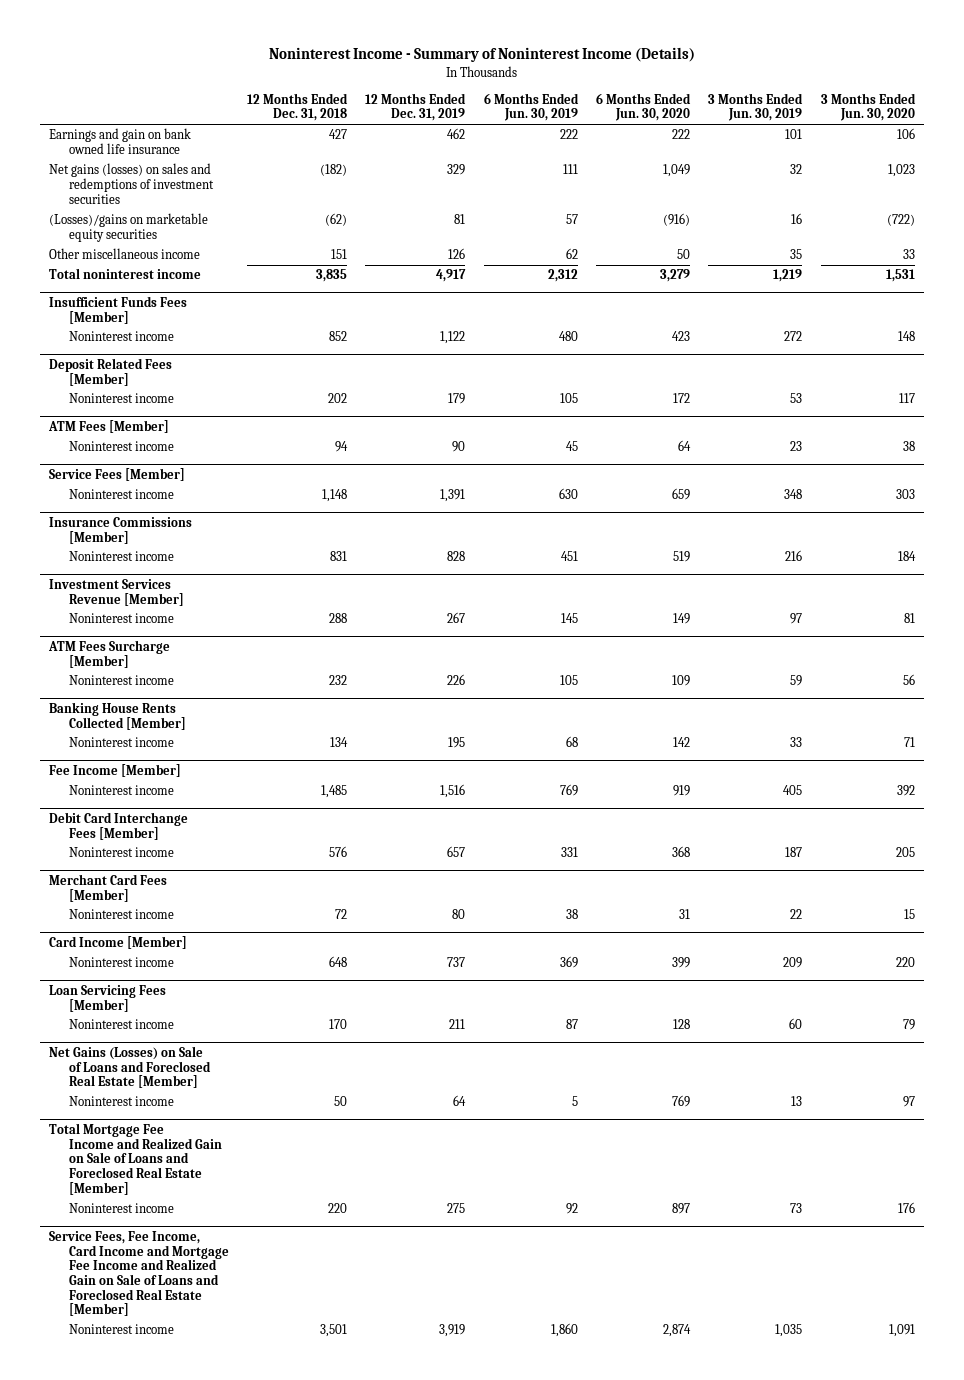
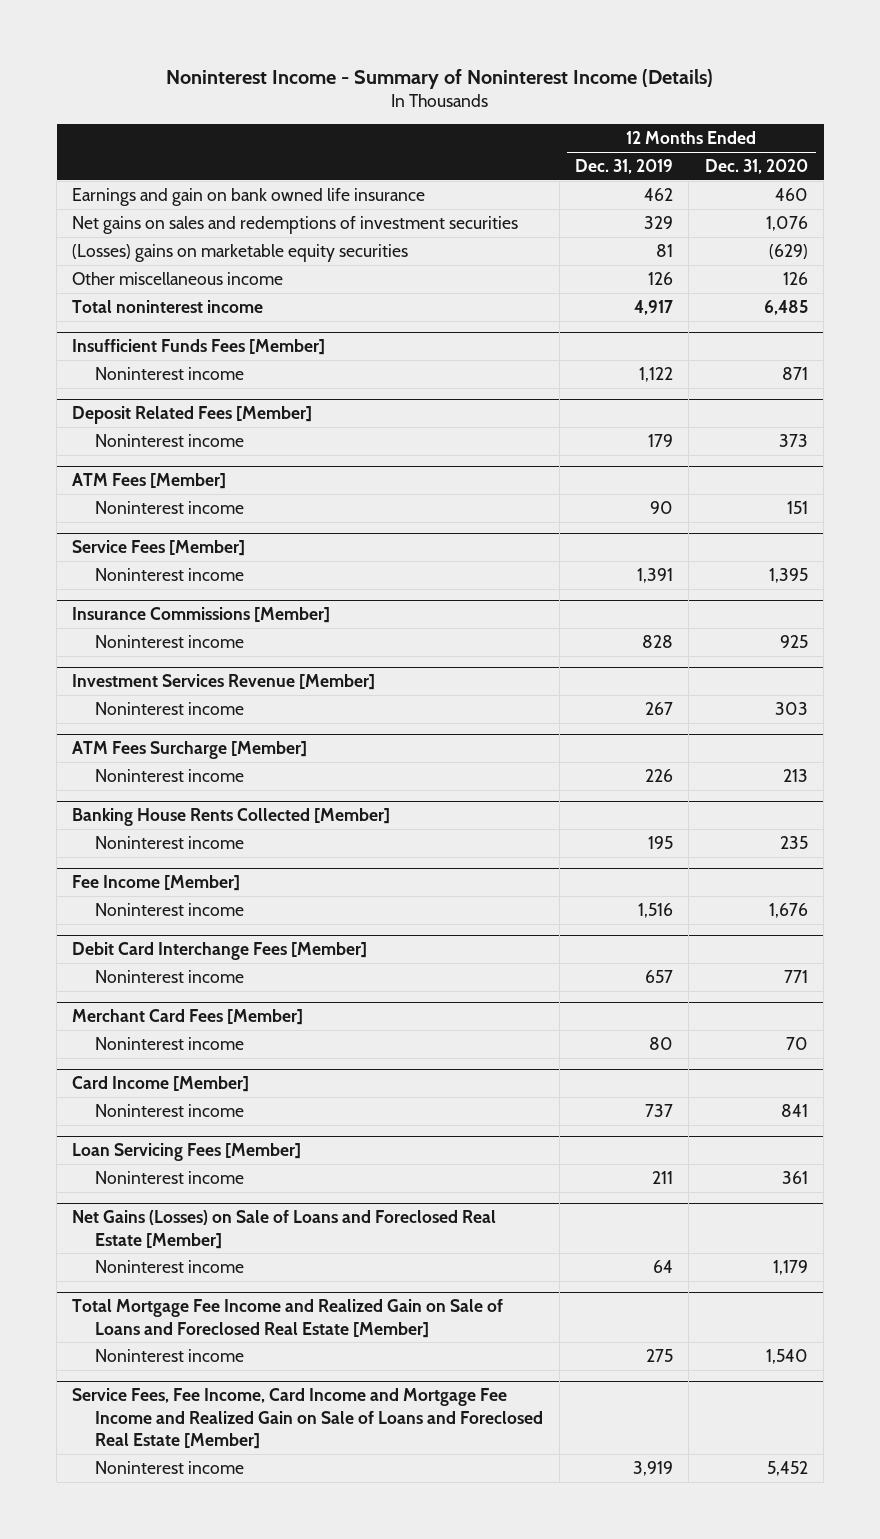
- | 12 Months Ended Dec. 31, 2018 | 12 Months Ended Dec. 31, 2019 | 6 Months Ended Jun. 30, 2019 | 6 Months Ended Jun. 30, 2020 | 3 Months Ended Jun. 30, 2019 | 3 Months Ended Jun. 30, 2020
+ | 12 Months Ended Dec. 31, 2019 | 12 Months Ended Dec. 31, 2020
- Net gains (losses) on sales and redemptions of investment securities | (182) | 329 | 111 | 1,049 | 32 | 1,023
- (Losses)/gains on marketable equity securities | (62) | 81 | 57 | (916) | 16 | (722)
+ Net gains on sales and redemptions of investment securities | 329 | 1,076
+ (Losses) gains on marketable equity securities | 81 | (629)

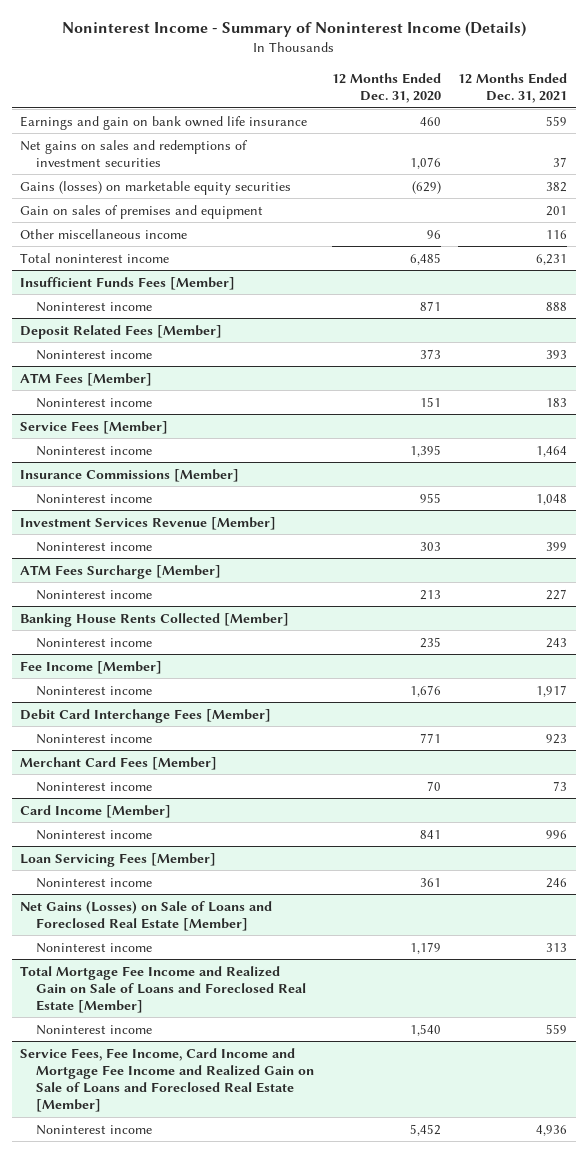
- | 12 Months Ended Dec. 31, 2019 | 12 Months Ended Dec. 31, 2020
+ | 12 Months Ended Dec. 31, 2020 | 12 Months Ended Dec. 31, 2021
- (Losses) gains on marketable equity securities | 81 | (629)
- Other miscellaneous income | 126 | 126
+ Gains (losses) on marketable equity securities | (629) | 382
+ Gain on sales of premises and equipment | | 201
+ Other miscellaneous income | 96 | 116
@ Insurance Commissions [Member]
- Noninterest income | 828 | 925
+ Noninterest income | 955 | 1,048

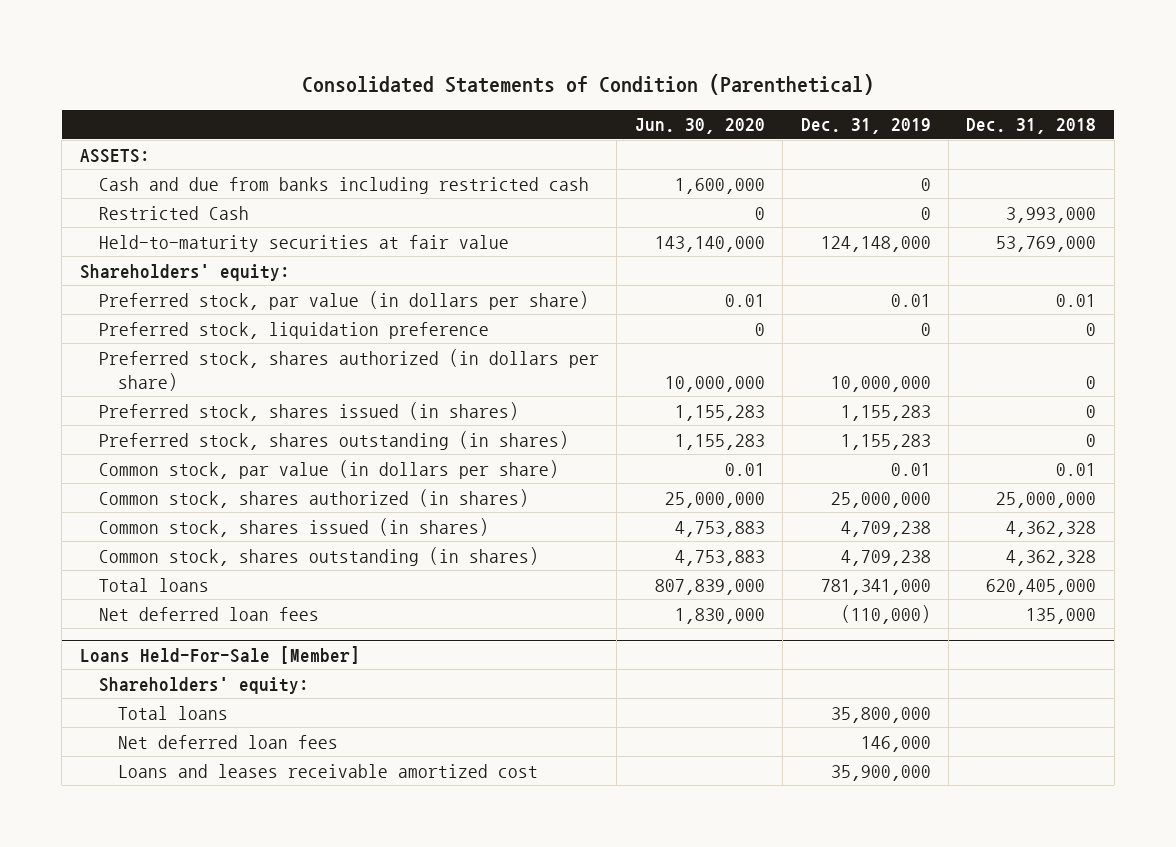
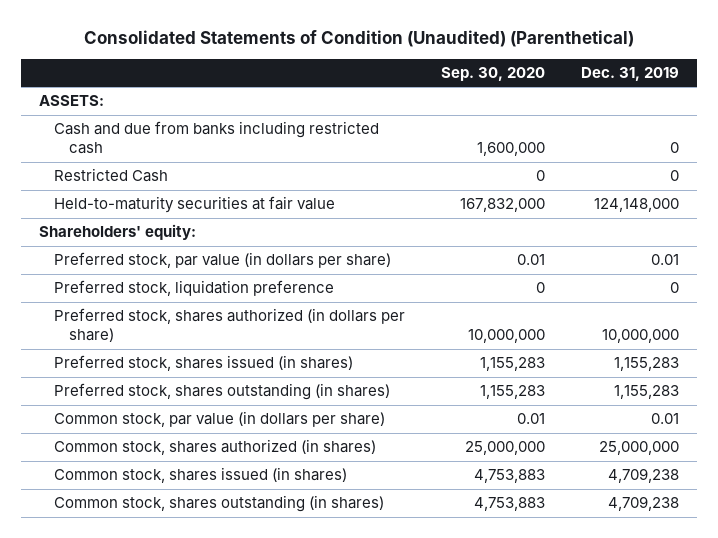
- Consolidated Statements of Condition (Parenthetical)
+ Consolidated Statements of Condition (Unaudited) (Parenthetical)
- | Jun. 30, 2020 | Dec. 31, 2019 | Dec. 31, 2018
+ | Sep. 30, 2020 | Dec. 31, 2019
- Total loans | 807,839,000 | 781,341,000 | 620,405,000
- Net deferred loan fees | 1,830,000 | (110,000) | 135,000
- Loans Held-For-Sale [Member]
- Shareholders' equity:
- Total loans | | 35,800,000 |
- Net deferred loan fees | | 146,000 |
- Loans and leases receivable amortized cost | | 35,900,000 |

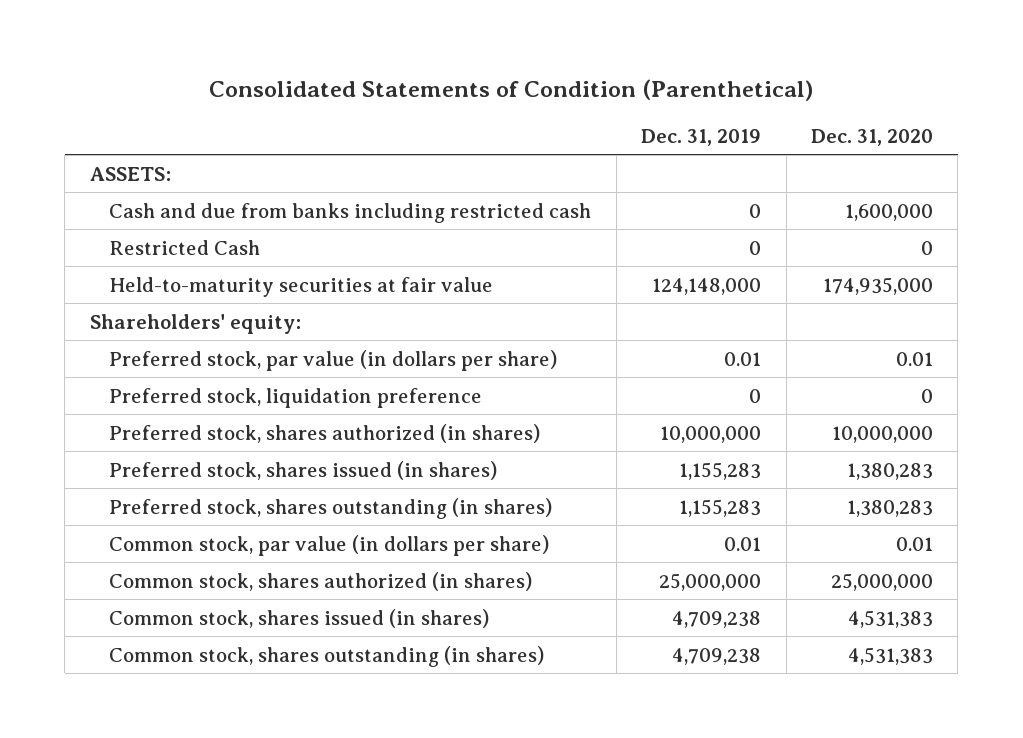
- Consolidated Statements of Condition (Unaudited) (Parenthetical)
+ Consolidated Statements of Condition (Parenthetical)
- | Sep. 30, 2020 | Dec. 31, 2019
+ | Dec. 31, 2019 | Dec. 31, 2020
- Preferred stock, shares authorized (in dollars per share) | 10,000,000 | 10,000,000
+ Preferred stock, shares authorized (in shares) | 10,000,000 | 10,000,000

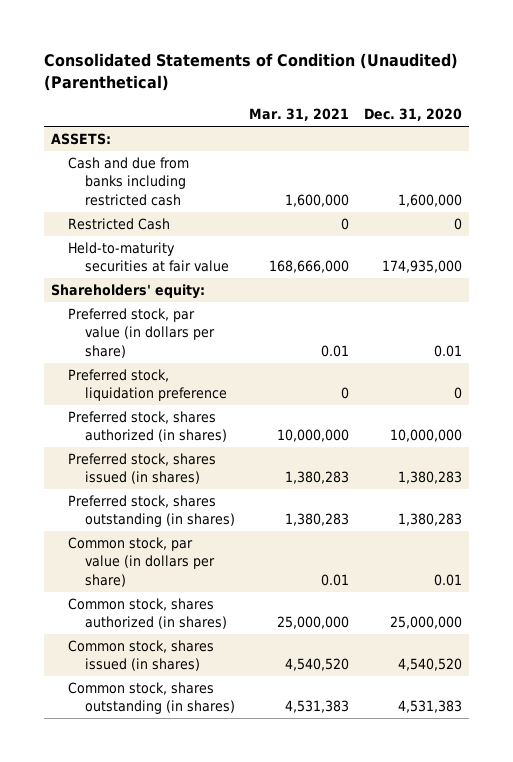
- Consolidated Statements of Condition (Parenthetical)
+ Consolidated Statements of Condition (Unaudited) (Parenthetical)
- | Dec. 31, 2019 | Dec. 31, 2020
+ | Mar. 31, 2021 | Dec. 31, 2020
- Common stock, shares issued (in shares) | 4,709,238 | 4,531,383
+ Common stock, shares issued (in shares) | 4,540,520 | 4,540,520

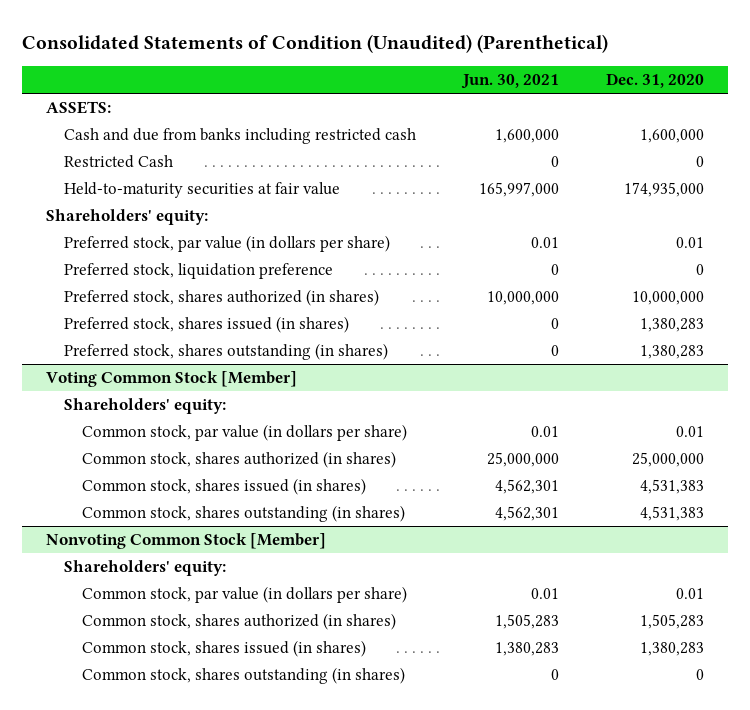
- | Mar. 31, 2021 | Dec. 31, 2020
+ | Jun. 30, 2021 | Dec. 31, 2020
+ Voting Common Stock [Member]
+ Shareholders' equity:
- Common stock, shares issued (in shares) | 4,540,520 | 4,540,520
+ Common stock, shares issued (in shares) | 4,562,301 | 4,531,383
+ Nonvoting Common Stock [Member]
+ Shareholders' equity:
+ Common stock, par value (in dollars per share) | 0.01 | 0.01
+ Common stock, shares authorized (in shares) | 1,505,283 | 1,505,283
+ Common stock, shares issued (in shares) | 1,380,283 | 1,380,283
+ Common stock, shares outstanding (in shares) | 0 | 0

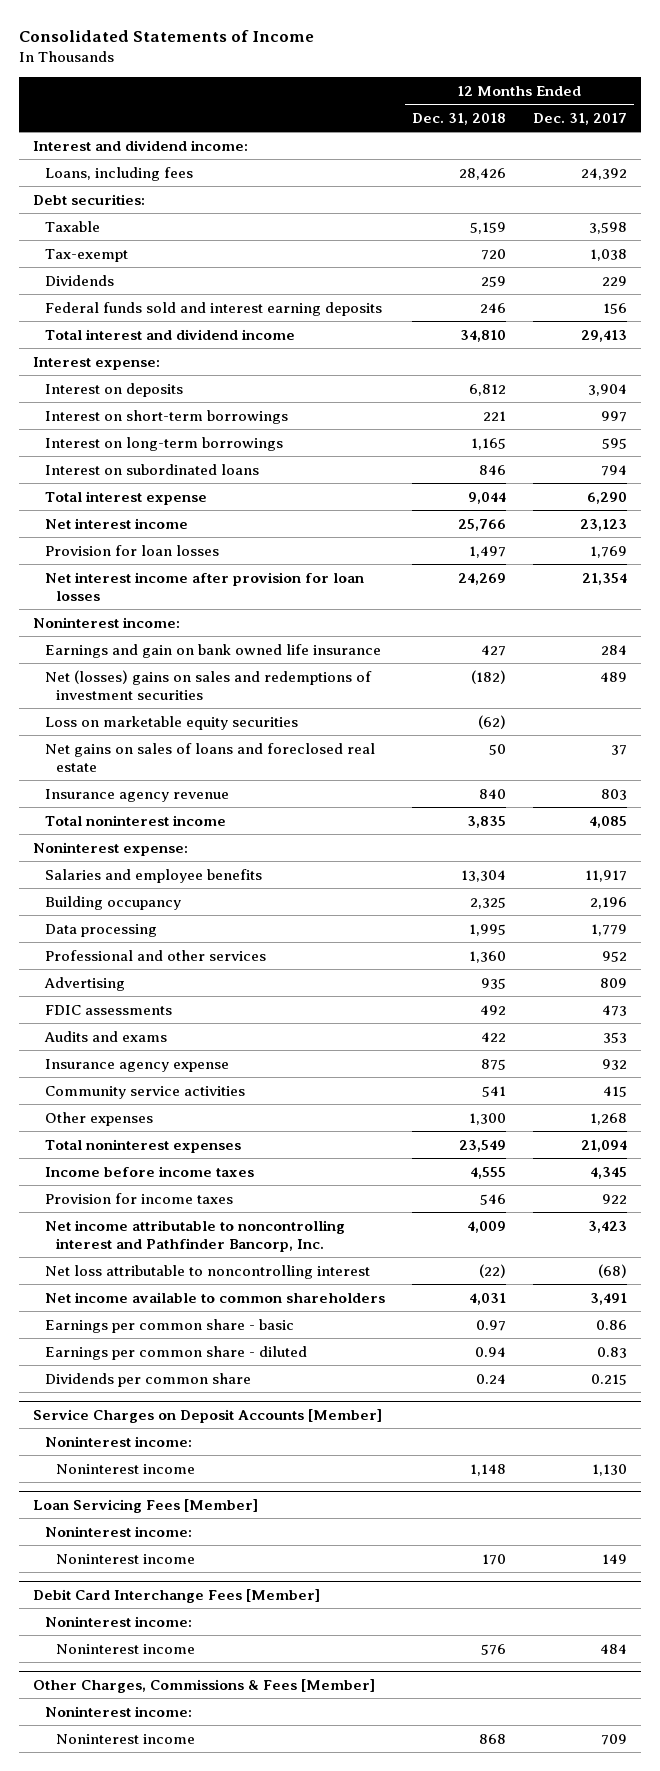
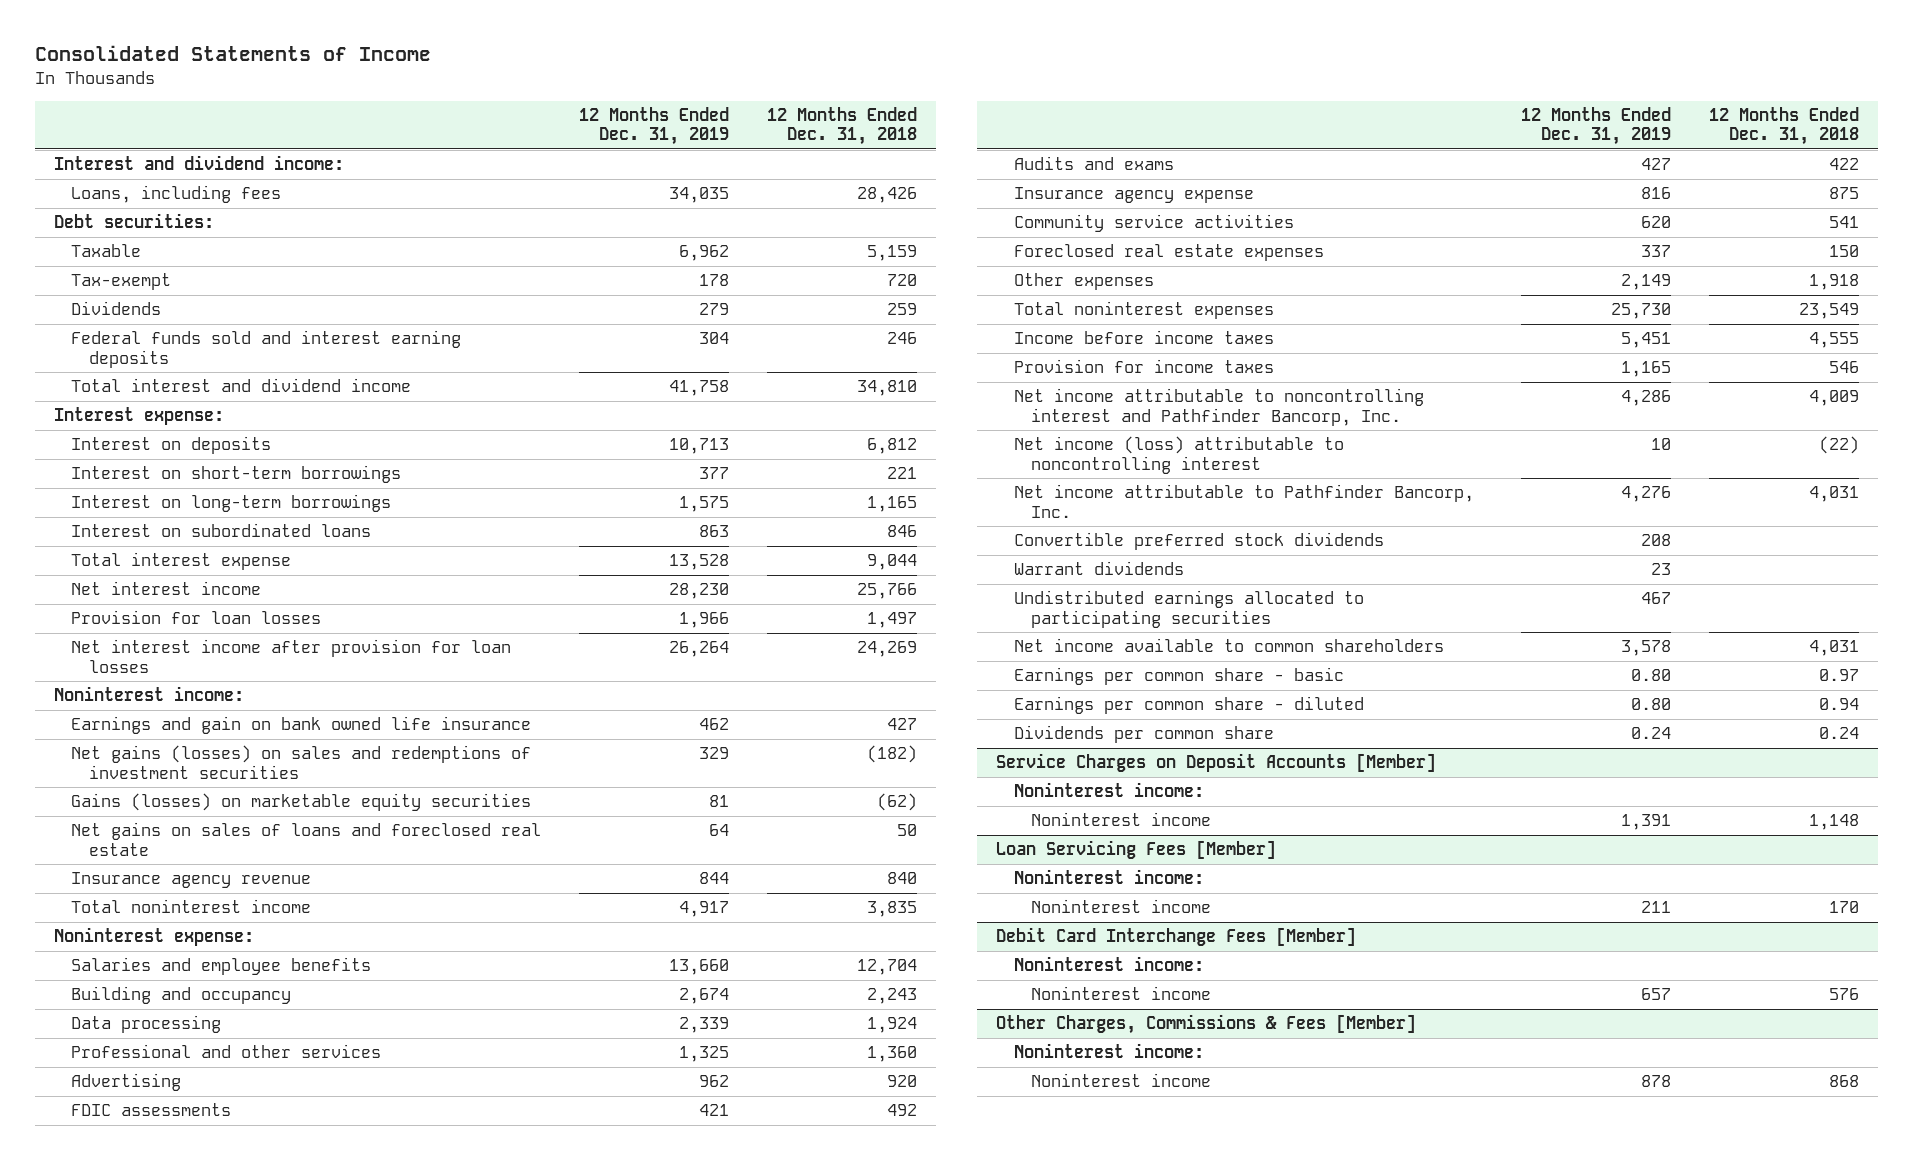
- | 12 Months Ended Dec. 31, 2018 | 12 Months Ended Dec. 31, 2017
+ | 12 Months Ended Dec. 31, 2019 | 12 Months Ended Dec. 31, 2018
- Net (losses) gains on sales and redemptions of investment securities | (182) | 489
- Loss on marketable equity securities | (62) |
+ Net gains (losses) on sales and redemptions of investment securities | 329 | (182)
+ Gains (losses) on marketable equity securities | 81 | (62)
- Salaries and employee benefits | 13,304 | 11,917
- Building occupancy | 2,325 | 2,196
- Data processing | 1,995 | 1,779
+ Salaries and employee benefits | 13,660 | 12,704
+ Building and occupancy | 2,674 | 2,243
+ Data processing | 2,339 | 1,924
- Advertising | 935 | 809
+ Advertising | 962 | 920
- Other expenses | 1,300 | 1,268
+ Foreclosed real estate expenses | 337 | 150
+ Other expenses | 2,149 | 1,918
- Net loss attributable to noncontrolling interest | (22) | (68)
+ Net income (loss) attributable to noncontrolling interest | 10 | (22)
+ Net income attributable to Pathfinder Bancorp, Inc. | 4,276 | 4,031
+ Convertible preferred stock dividends | 208 |
+ Warrant dividends | 23 |
+ Undistributed earnings allocated to participating securities | 467 |

